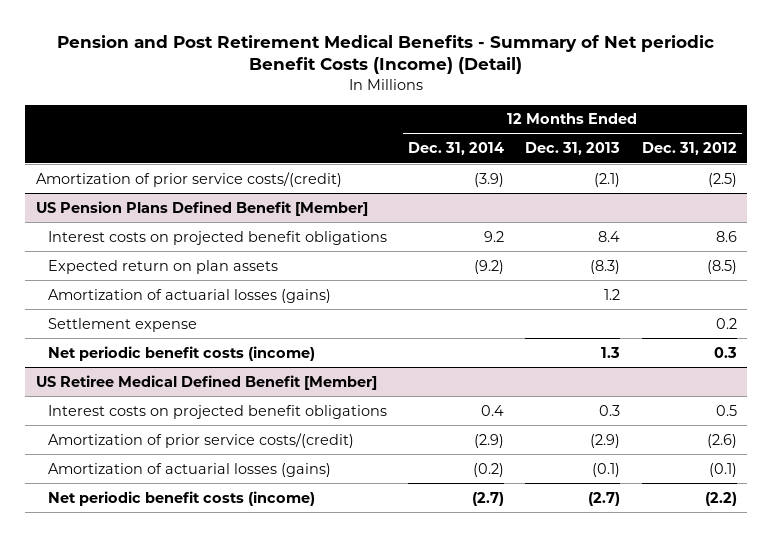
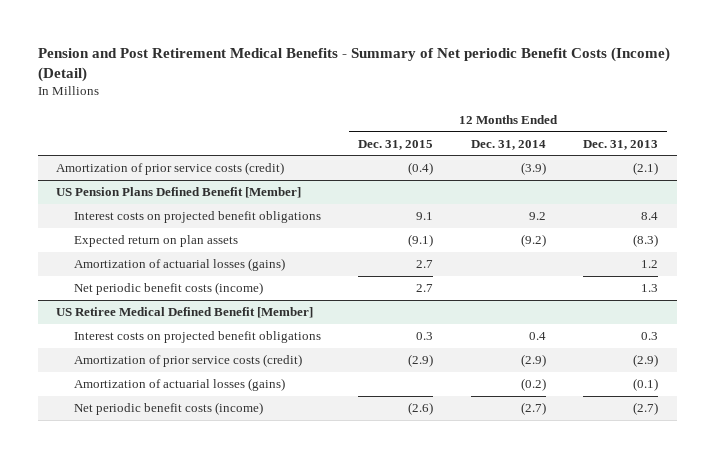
- | 12 Months Ended Dec. 31, 2014 | 12 Months Ended Dec. 31, 2013 | 12 Months Ended Dec. 31, 2012
+ | 12 Months Ended Dec. 31, 2015 | 12 Months Ended Dec. 31, 2014 | 12 Months Ended Dec. 31, 2013
- Amortization of prior service costs/(credit) | (3.9) | (2.1) | (2.5)
+ Amortization of prior service costs (credit) | (0.4) | (3.9) | (2.1)
@ US Pension Plans Defined Benefit [Member]
- Settlement expense | | | 0.2
@ US Retiree Medical Defined Benefit [Member]
- Amortization of prior service costs/(credit) | (2.9) | (2.9) | (2.6)
+ Amortization of prior service costs (credit) | (2.9) | (2.9) | (2.9)

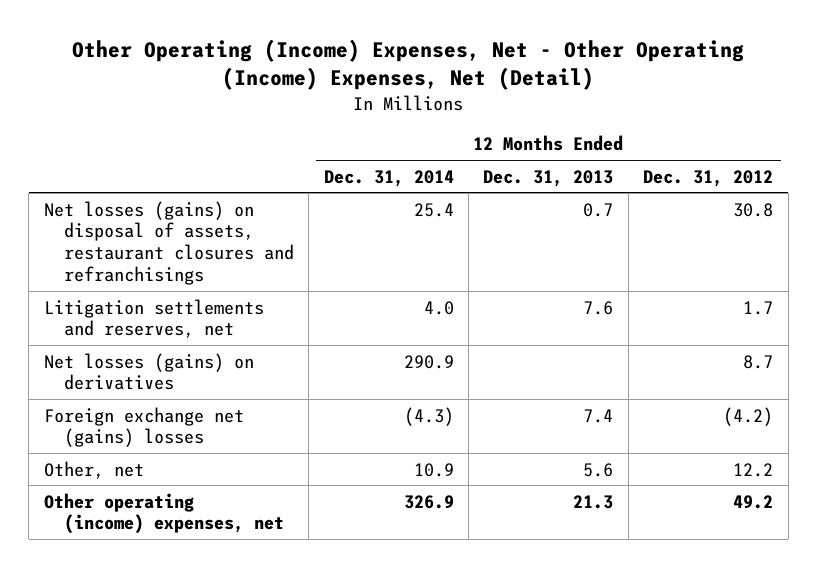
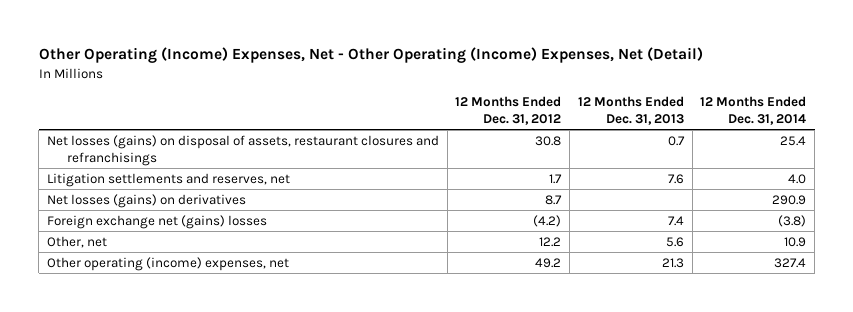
- | 12 Months Ended Dec. 31, 2014 | 12 Months Ended Dec. 31, 2013 | 12 Months Ended Dec. 31, 2012
+ | 12 Months Ended Dec. 31, 2012 | 12 Months Ended Dec. 31, 2013 | 12 Months Ended Dec. 31, 2014
- Foreign exchange net (gains) losses | (4.3) | 7.4 | (4.2)
+ Foreign exchange net (gains) losses | (4.2) | 7.4 | (3.8)
- Other operating (income) expenses, net | 326.9 | 21.3 | 49.2
+ Other operating (income) expenses, net | 49.2 | 21.3 | 327.4

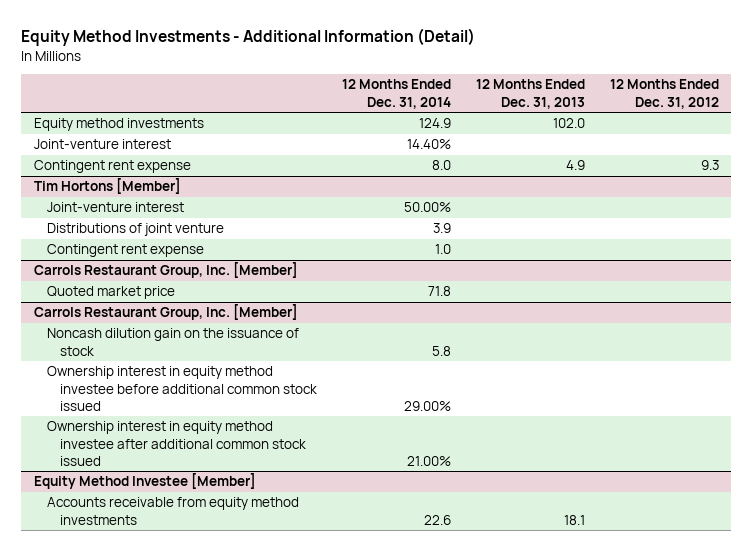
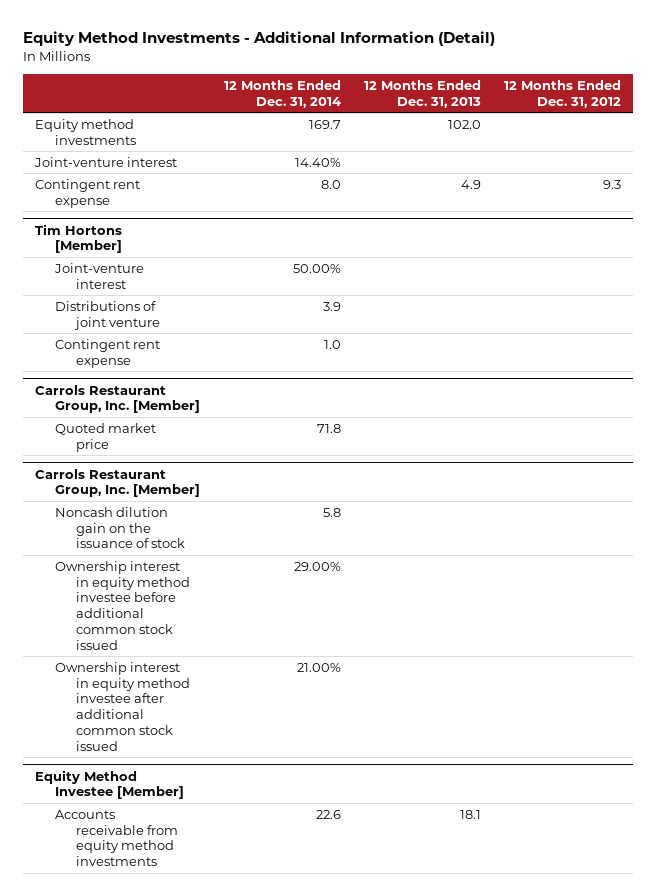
- Equity method investments | 124.9 | 102.0 |
+ Equity method investments | 169.7 | 102.0 |

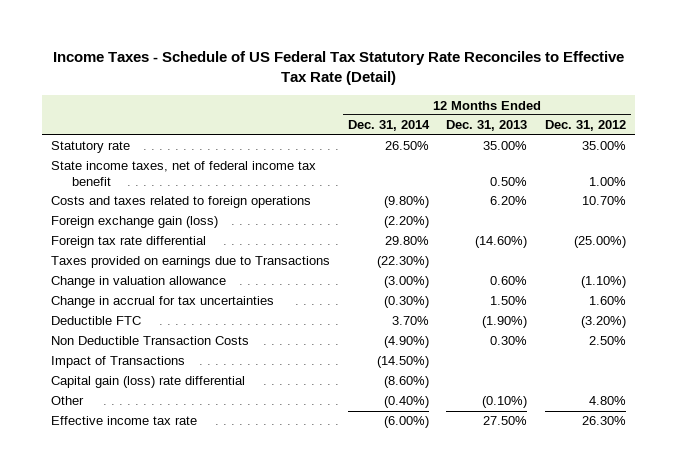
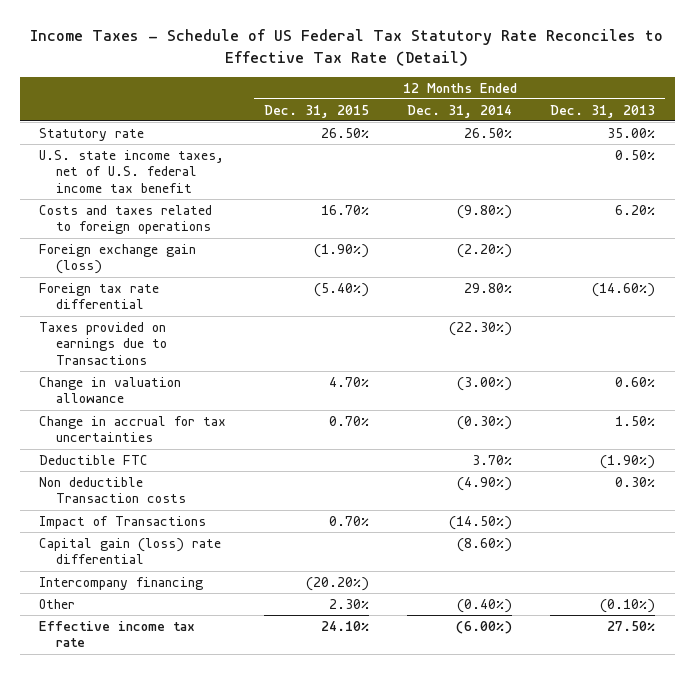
- | 12 Months Ended Dec. 31, 2014 | 12 Months Ended Dec. 31, 2013 | 12 Months Ended Dec. 31, 2012
+ | 12 Months Ended Dec. 31, 2015 | 12 Months Ended Dec. 31, 2014 | 12 Months Ended Dec. 31, 2013
- State income taxes, net of federal income tax benefit | | 0.50% | 1.00%
+ U.S. state income taxes, net of U.S. federal income tax benefit | | | 0.50%
- Non Deductible Transaction Costs | (4.90%) | 0.30% | 2.50%
+ Non deductible Transaction costs | | (4.90%) | 0.30%
+ Intercompany financing | (20.20%) | |

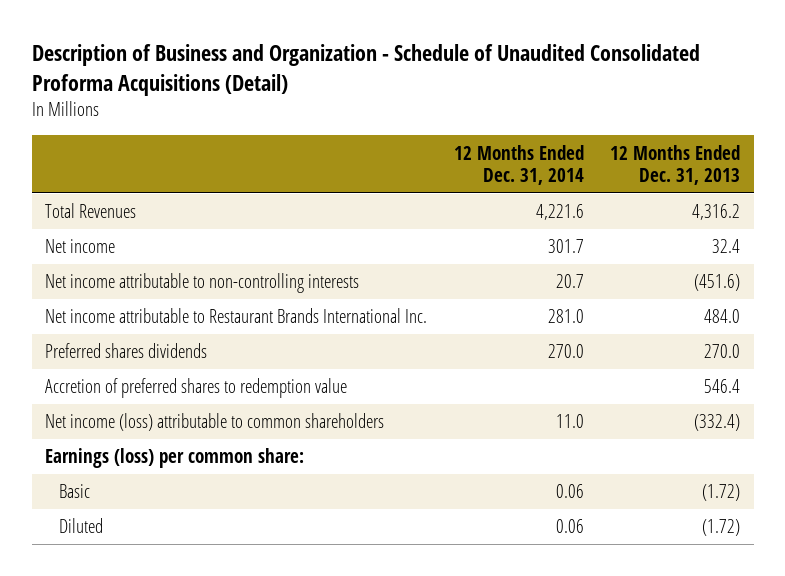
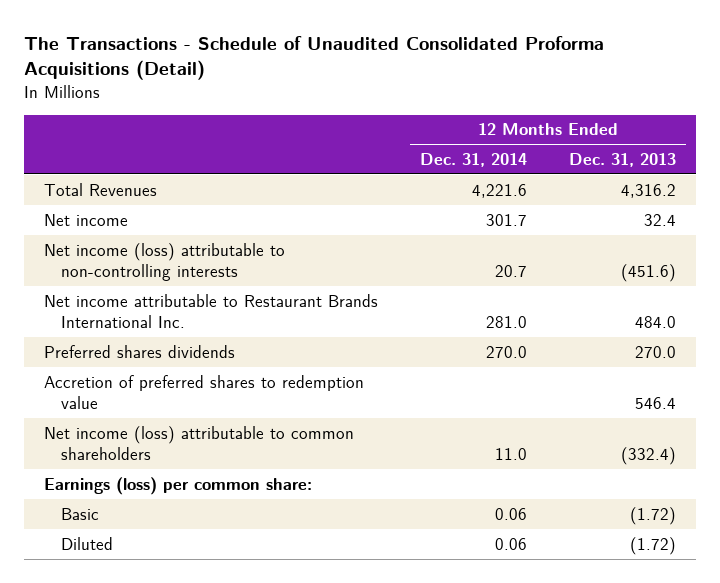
- Description of Business and Organization - Schedule of Unaudited Consolidated Proforma Acquisitions (Detail)
+ The Transactions - Schedule of Unaudited Consolidated Proforma Acquisitions (Detail)
- Net income attributable to non-controlling interests | 20.7 | (451.6)
+ Net income (loss) attributable to non-controlling interests | 20.7 | (451.6)

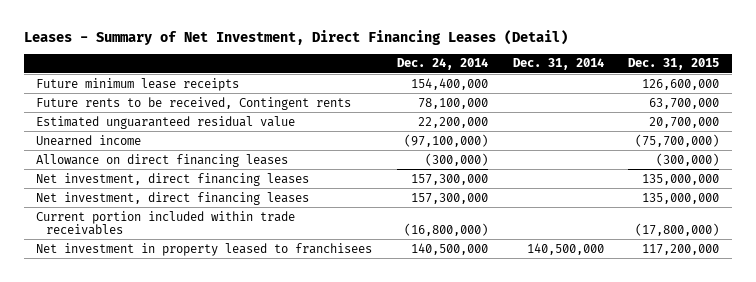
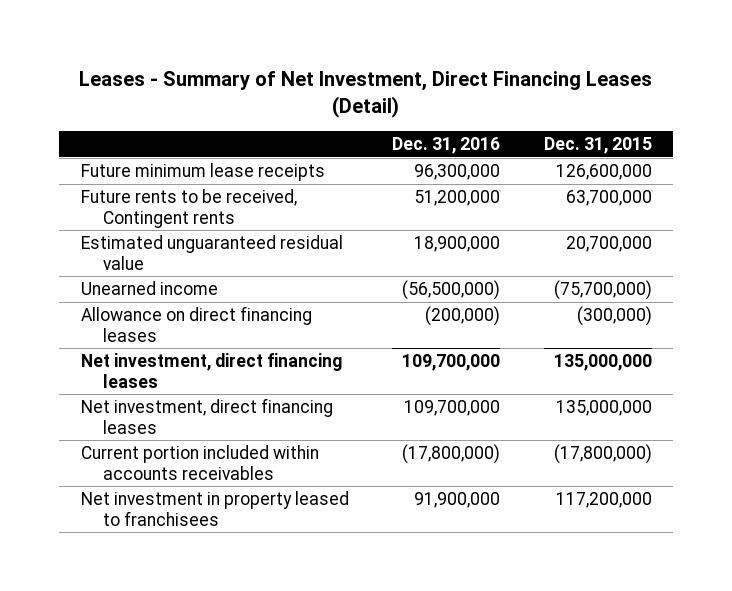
- | Dec. 24, 2014 | Dec. 31, 2014 | Dec. 31, 2015
+ | Dec. 31, 2016 | Dec. 31, 2015
- Current portion included within trade receivables | (16,800,000) | | (17,800,000)
+ Current portion included within accounts receivables | (17,800,000) | (17,800,000)

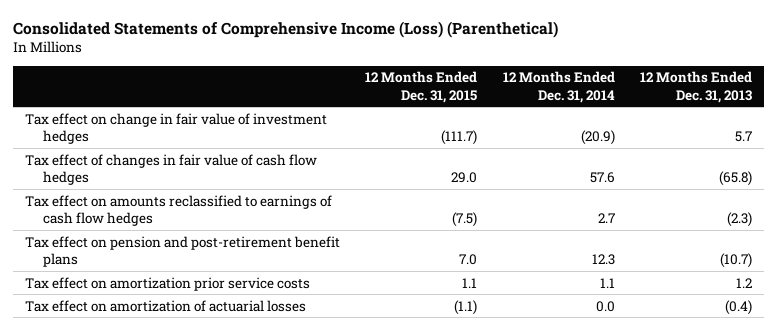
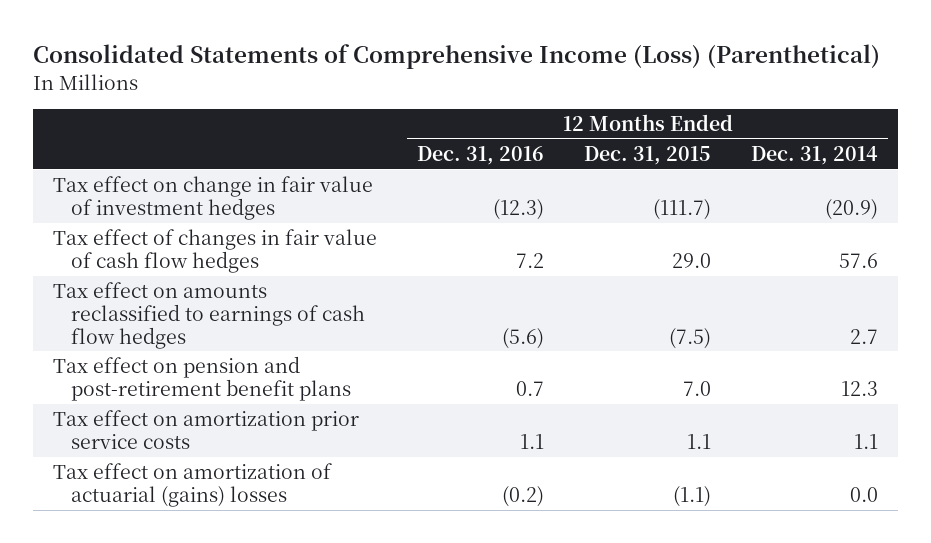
- | 12 Months Ended Dec. 31, 2015 | 12 Months Ended Dec. 31, 2014 | 12 Months Ended Dec. 31, 2013
+ | 12 Months Ended Dec. 31, 2016 | 12 Months Ended Dec. 31, 2015 | 12 Months Ended Dec. 31, 2014
- Tax effect on amortization of actuarial losses | (1.1) | 0.0 | (0.4)
+ Tax effect on amortization of actuarial (gains) losses | (0.2) | (1.1) | 0.0

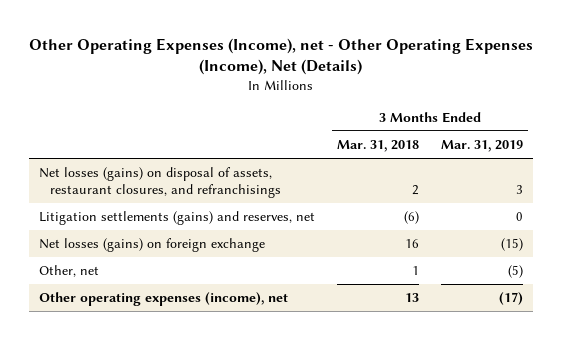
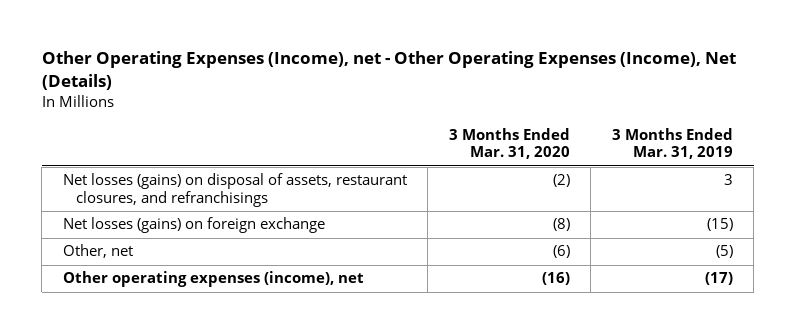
- | 3 Months Ended Mar. 31, 2018 | 3 Months Ended Mar. 31, 2019
+ | 3 Months Ended Mar. 31, 2020 | 3 Months Ended Mar. 31, 2019
- Litigation settlements (gains) and reserves, net | (6) | 0

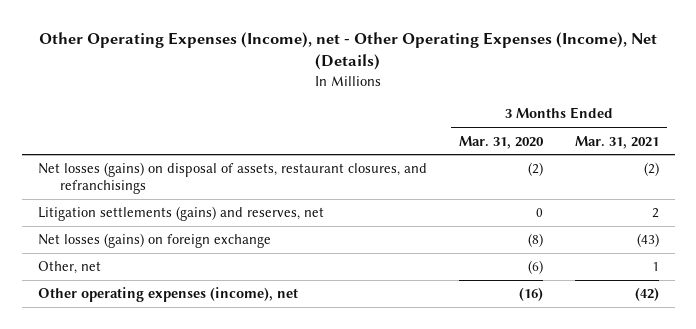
- | 3 Months Ended Mar. 31, 2020 | 3 Months Ended Mar. 31, 2019
+ | 3 Months Ended Mar. 31, 2020 | 3 Months Ended Mar. 31, 2021
+ Litigation settlements (gains) and reserves, net | 0 | 2

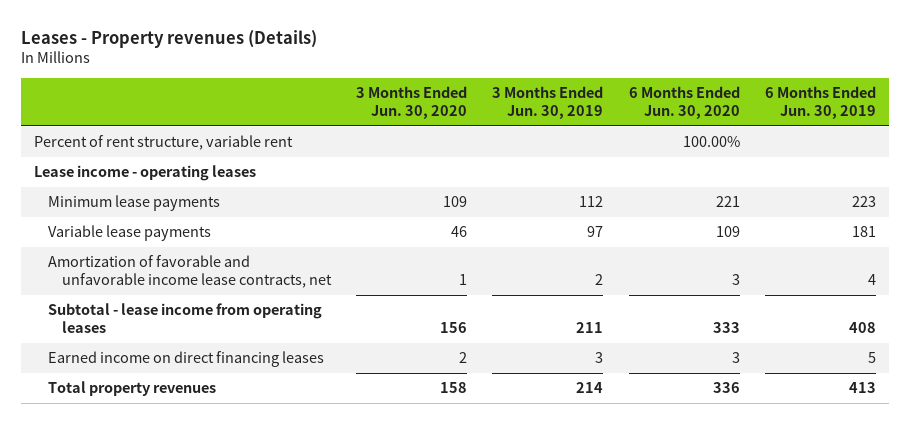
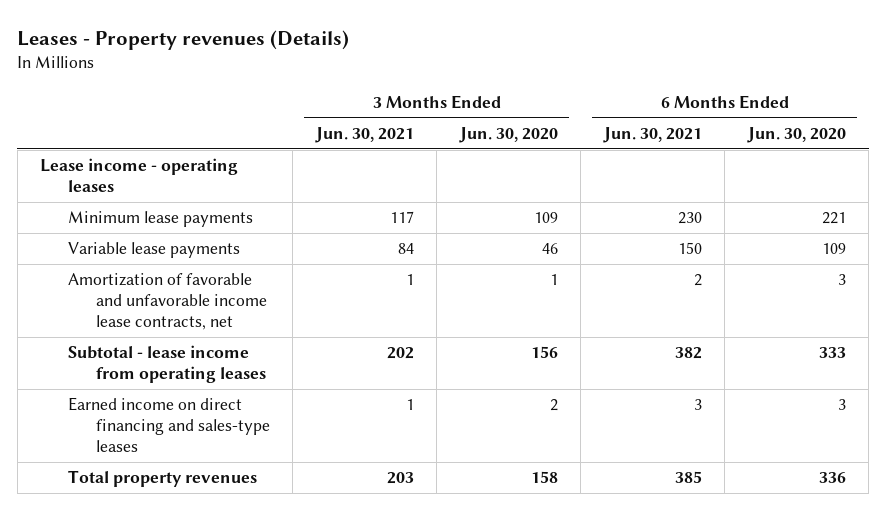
- | 3 Months Ended Jun. 30, 2020 | 3 Months Ended Jun. 30, 2019 | 6 Months Ended Jun. 30, 2020 | 6 Months Ended Jun. 30, 2019
+ | 3 Months Ended Jun. 30, 2021 | 3 Months Ended Jun. 30, 2020 | 6 Months Ended Jun. 30, 2021 | 6 Months Ended Jun. 30, 2020
- Percent of rent structure, variable rent | | | 100.00% |
- Earned income on direct financing leases | 2 | 3 | 3 | 5
+ Earned income on direct financing and sales-type leases | 1 | 2 | 3 | 3

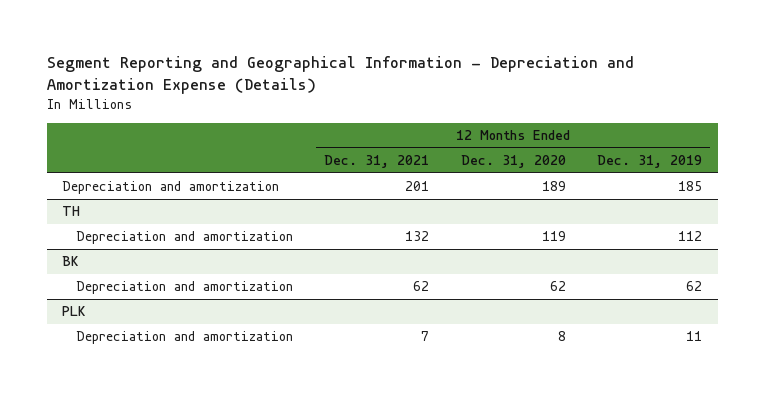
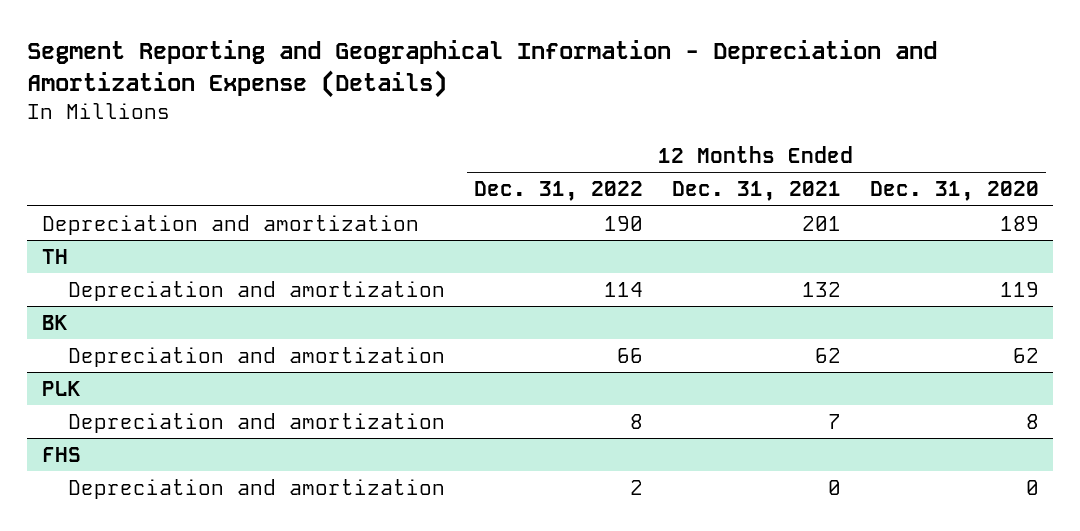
- | 12 Months Ended Dec. 31, 2021 | 12 Months Ended Dec. 31, 2020 | 12 Months Ended Dec. 31, 2019
+ | 12 Months Ended Dec. 31, 2022 | 12 Months Ended Dec. 31, 2021 | 12 Months Ended Dec. 31, 2020
+ FHS
+ Depreciation and amortization | 2 | 0 | 0

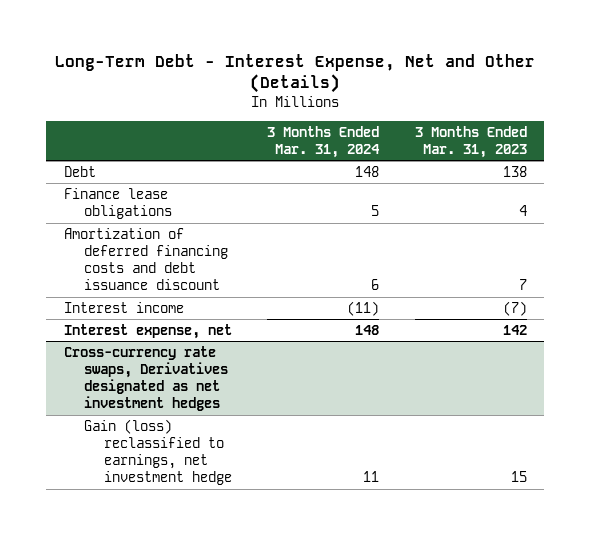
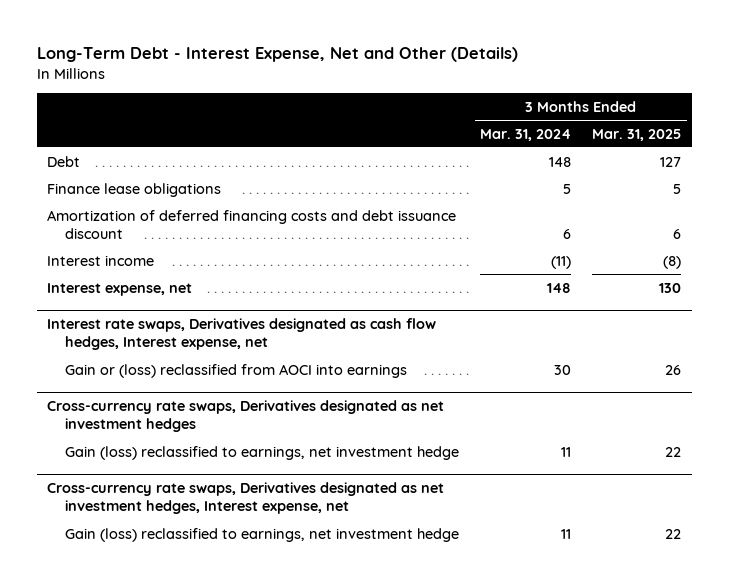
- | 3 Months Ended Mar. 31, 2024 | 3 Months Ended Mar. 31, 2023
+ | 3 Months Ended Mar. 31, 2024 | 3 Months Ended Mar. 31, 2025
+ Interest rate swaps, Derivatives designated as cash flow hedges, Interest expense, net
+ Gain or (loss) reclassified from AOCI into earnings | 30 | 26
+ Cross-currency rate swaps, Derivatives designated as net investment hedges, Interest expense, net
+ Gain (loss) reclassified to earnings, net investment hedge | 11 | 22

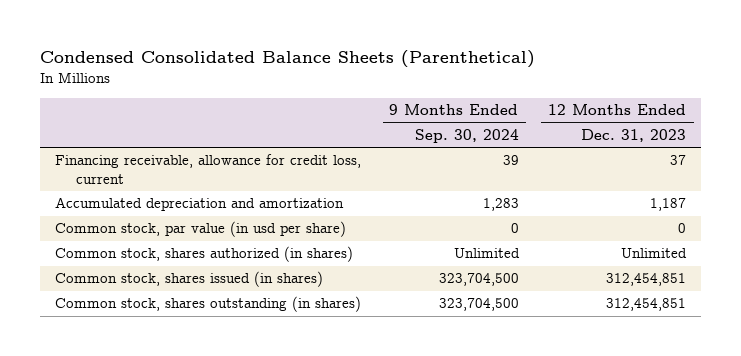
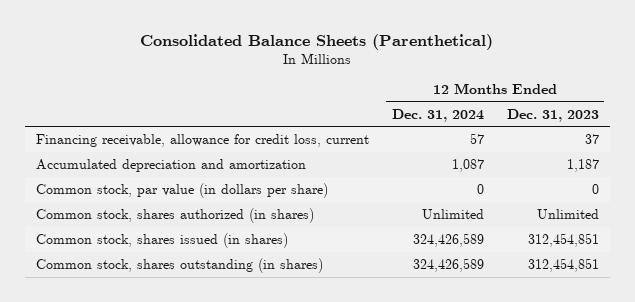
- Condensed Consolidated Balance Sheets (Parenthetical)
+ Consolidated Balance Sheets (Parenthetical)
- | 9 Months Ended Sep. 30, 2024 | 12 Months Ended Dec. 31, 2023
+ | 12 Months Ended Dec. 31, 2024 | 12 Months Ended Dec. 31, 2023
- Common stock, par value (in usd per share) | 0 | 0
+ Common stock, par value (in dollars per share) | 0 | 0

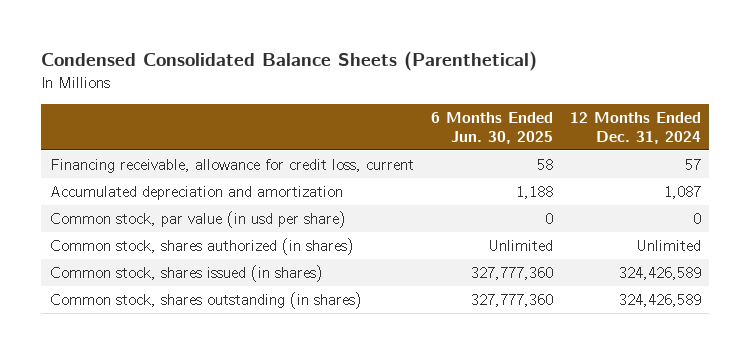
- Consolidated Balance Sheets (Parenthetical)
+ Condensed Consolidated Balance Sheets (Parenthetical)
- | 12 Months Ended Dec. 31, 2024 | 12 Months Ended Dec. 31, 2023
+ | 6 Months Ended Jun. 30, 2025 | 12 Months Ended Dec. 31, 2024
- Common stock, par value (in dollars per share) | 0 | 0
+ Common stock, par value (in usd per share) | 0 | 0

